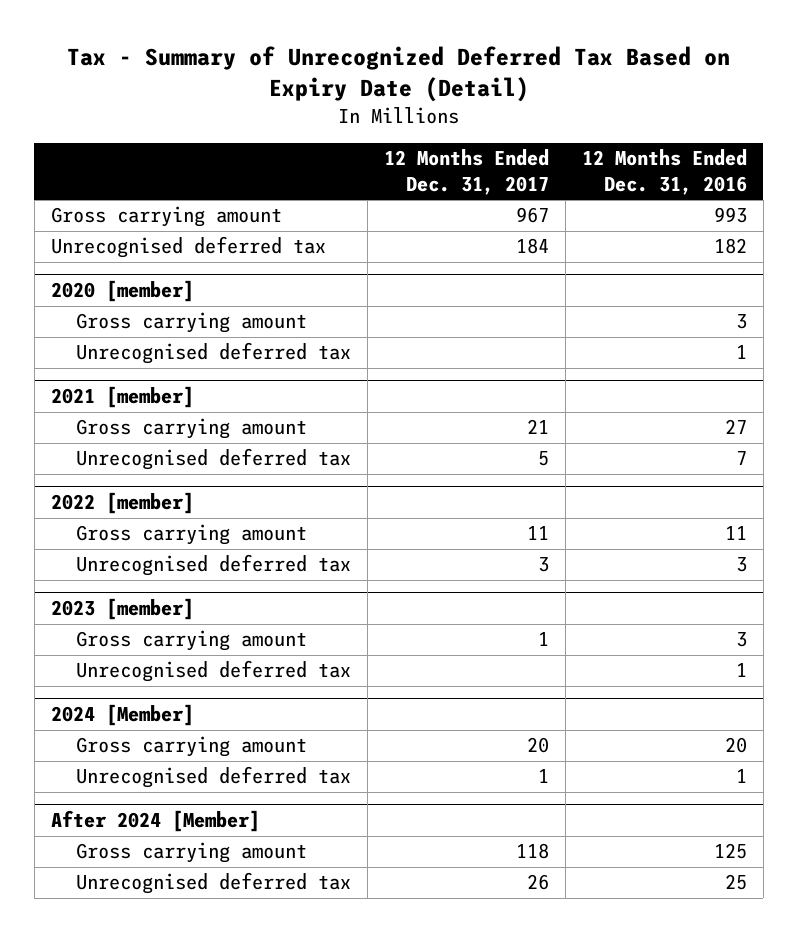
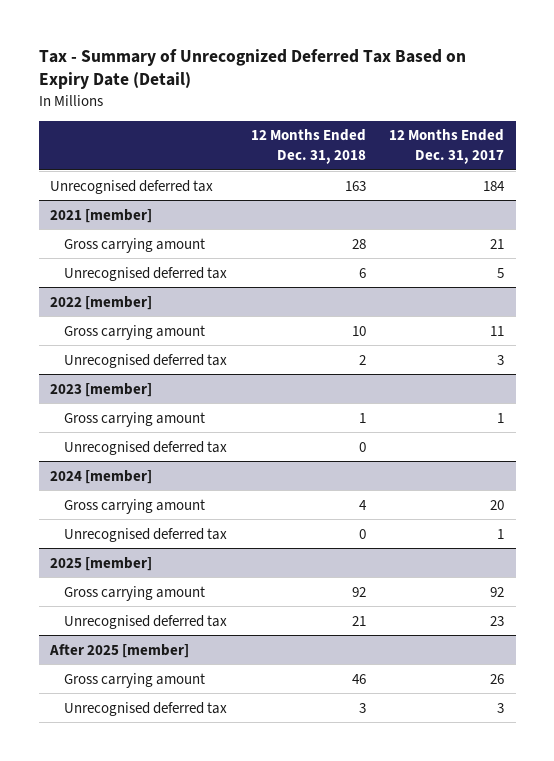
- | 12 Months Ended Dec. 31, 2017 | 12 Months Ended Dec. 31, 2016
+ | 12 Months Ended Dec. 31, 2018 | 12 Months Ended Dec. 31, 2017
- Gross carrying amount | 967 | 993
- 2020 [member]
- Gross carrying amount | | 3
- Unrecognised deferred tax | | 1
- 2024 [Member]
+ 2024 [member]
- After 2024 [Member]
- Gross carrying amount | 118 | 125
- Unrecognised deferred tax | 26 | 25
+ 2025 [member]
+ Gross carrying amount | 92 | 92
+ Unrecognised deferred tax | 21 | 23
+ After 2025 [member]
+ Gross carrying amount | 46 | 26
+ Unrecognised deferred tax | 3 | 3

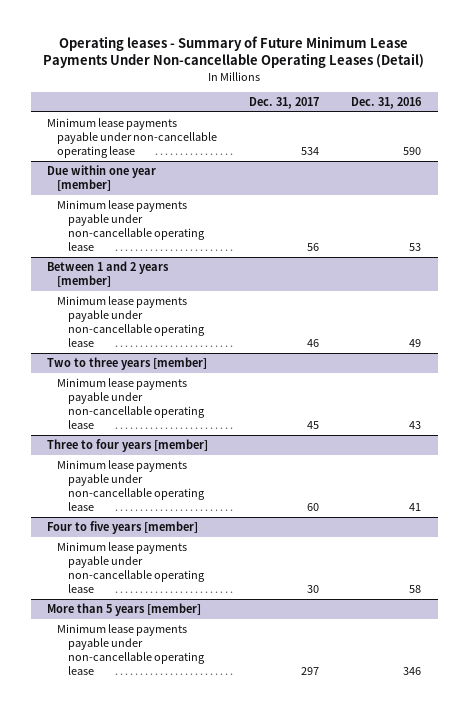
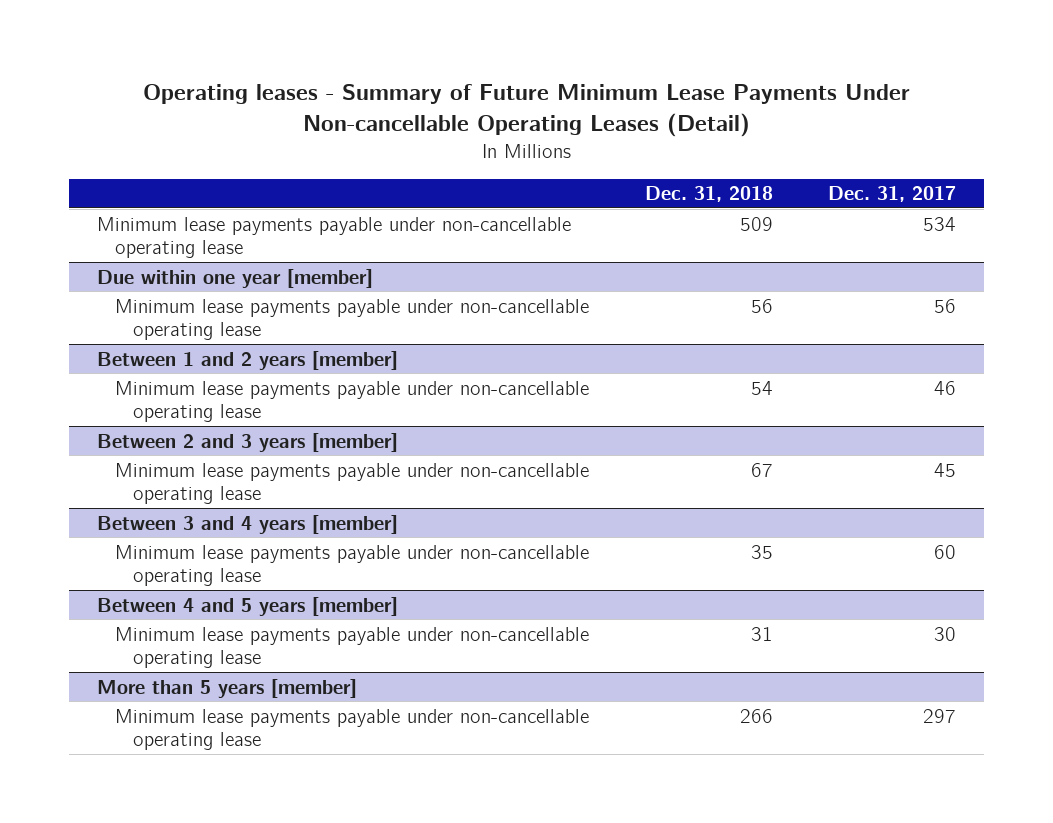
- | Dec. 31, 2017 | Dec. 31, 2016
+ | Dec. 31, 2018 | Dec. 31, 2017
- Two to three years [member]
+ Between 2 and 3 years [member]
- Three to four years [member]
+ Between 3 and 4 years [member]
- Four to five years [member]
+ Between 4 and 5 years [member]

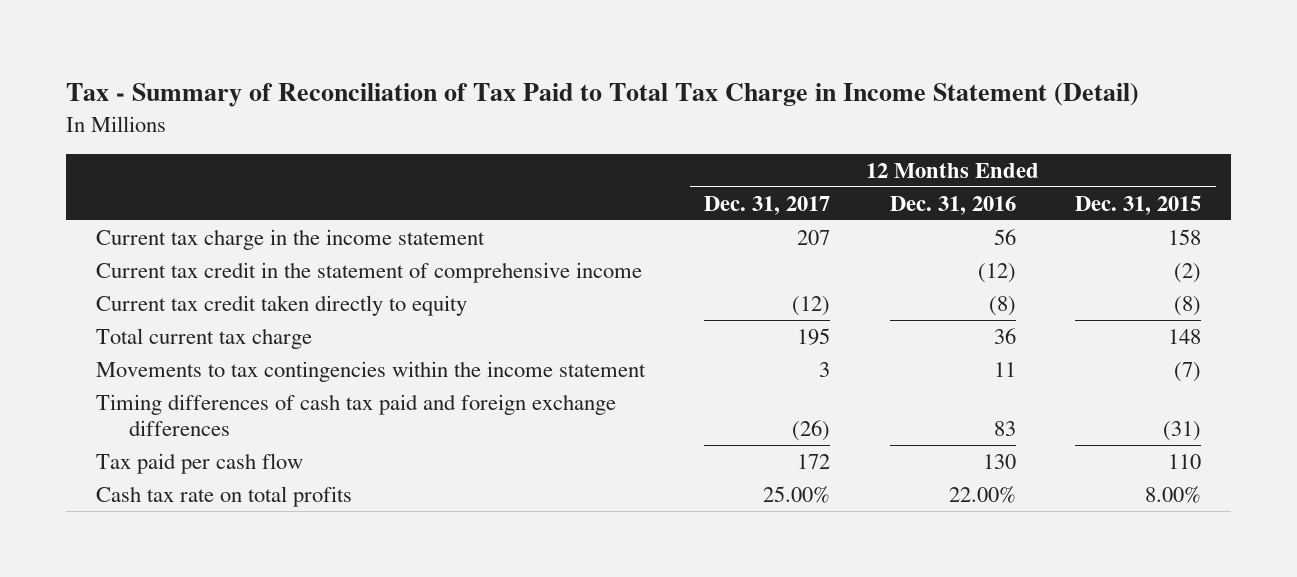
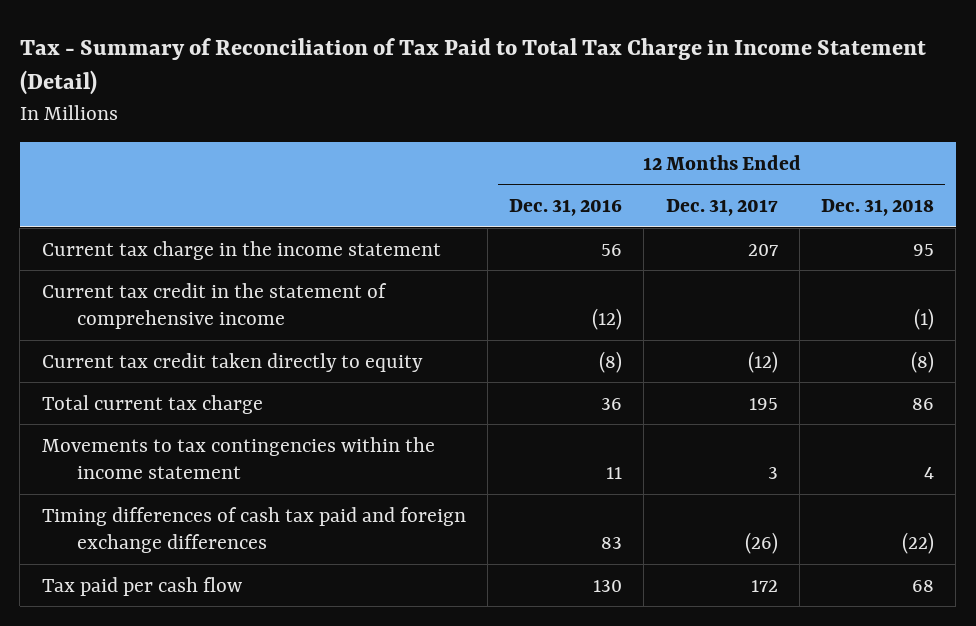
- | 12 Months Ended Dec. 31, 2017 | 12 Months Ended Dec. 31, 2016 | 12 Months Ended Dec. 31, 2015
+ | 12 Months Ended Dec. 31, 2016 | 12 Months Ended Dec. 31, 2017 | 12 Months Ended Dec. 31, 2018
- Cash tax rate on total profits | 25.00% | 22.00% | 8.00%

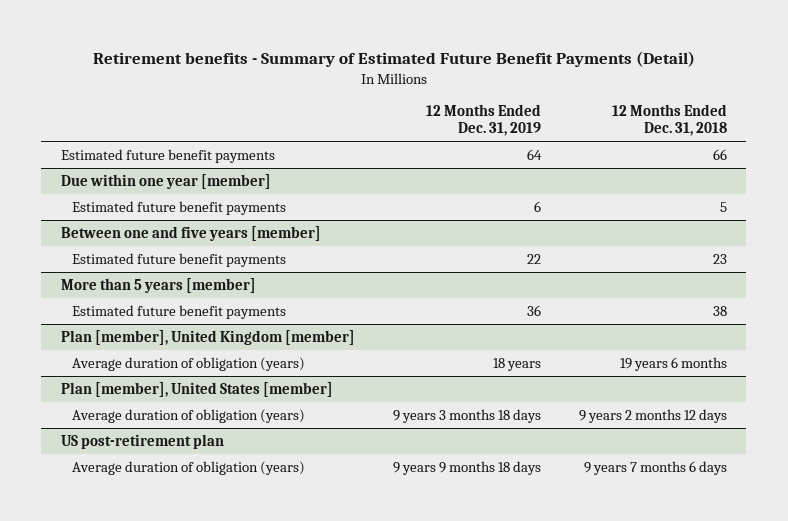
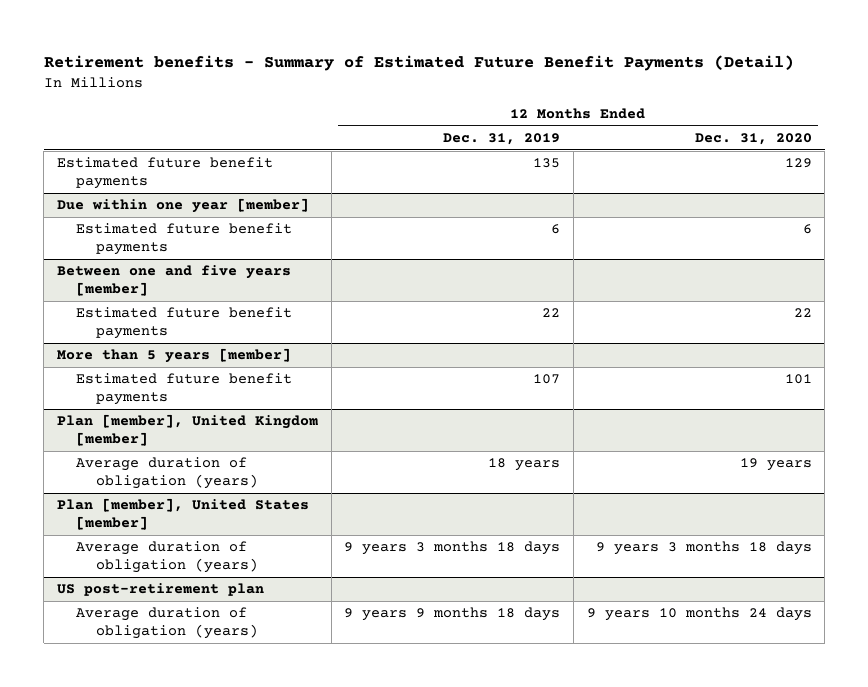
- | 12 Months Ended Dec. 31, 2019 | 12 Months Ended Dec. 31, 2018
+ | 12 Months Ended Dec. 31, 2019 | 12 Months Ended Dec. 31, 2020
- Estimated future benefit payments | 64 | 66
+ Estimated future benefit payments | 135 | 129
@ More than 5 years [member]
- Estimated future benefit payments | 36 | 38
+ Estimated future benefit payments | 107 | 101

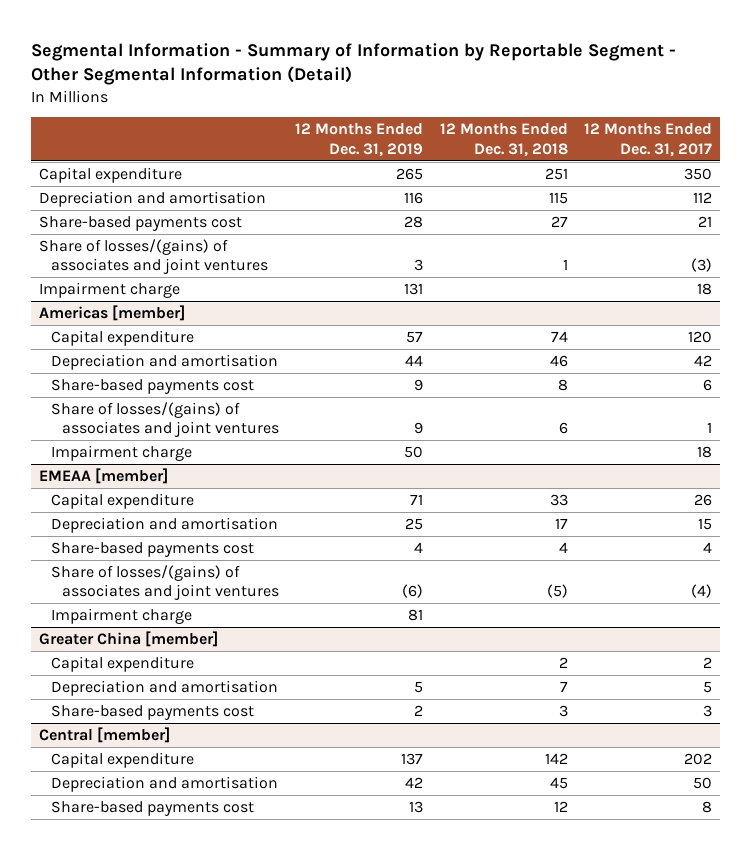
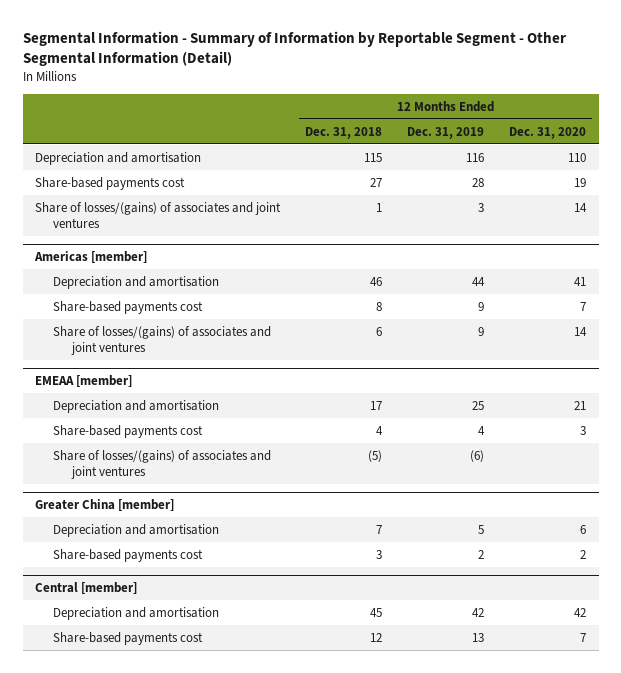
- | 12 Months Ended Dec. 31, 2019 | 12 Months Ended Dec. 31, 2018 | 12 Months Ended Dec. 31, 2017
+ | 12 Months Ended Dec. 31, 2018 | 12 Months Ended Dec. 31, 2019 | 12 Months Ended Dec. 31, 2020
- Capital expenditure | 265 | 251 | 350
- Impairment charge | 131 | | 18
@ Americas [member]
- Capital expenditure | 57 | 74 | 120
- Impairment charge | 50 | | 18
@ EMEAA [member]
- Capital expenditure | 71 | 33 | 26
- Impairment charge | 81 | |
@ Greater China [member]
- Capital expenditure | | 2 | 2
@ Central [member]
- Capital expenditure | 137 | 142 | 202

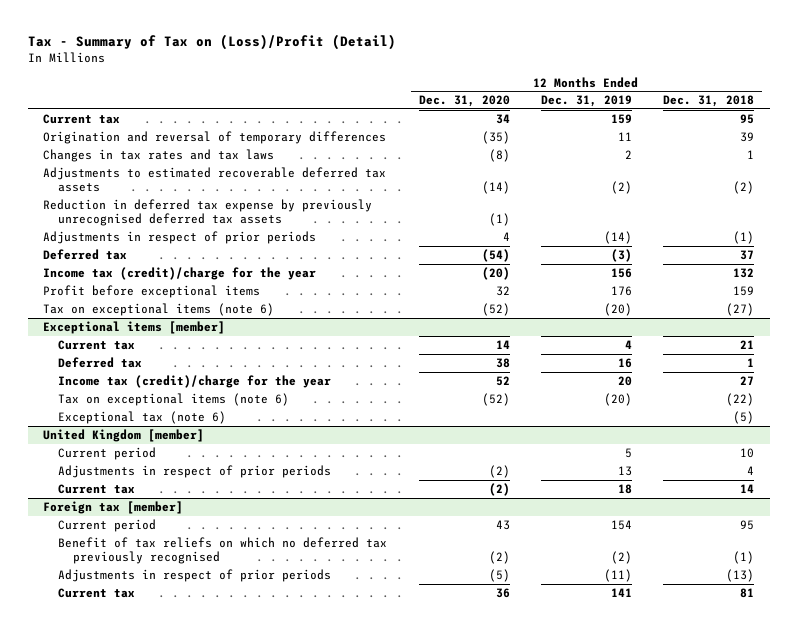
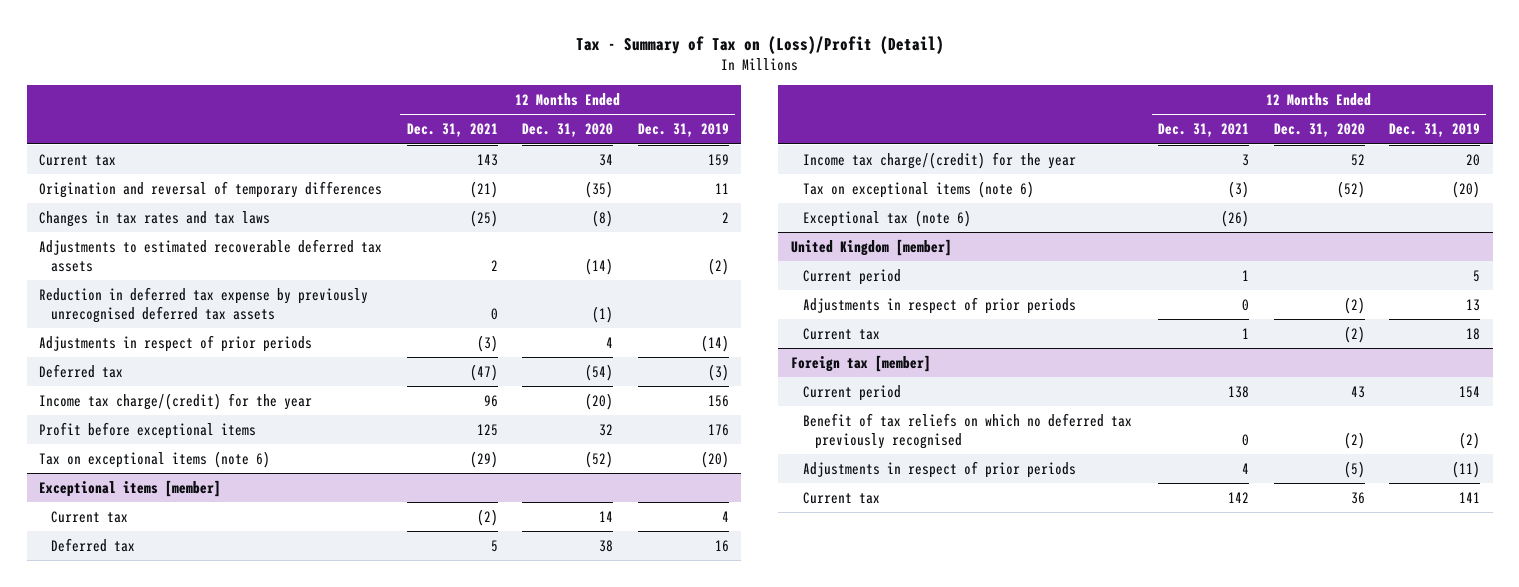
- | 12 Months Ended Dec. 31, 2020 | 12 Months Ended Dec. 31, 2019 | 12 Months Ended Dec. 31, 2018
+ | 12 Months Ended Dec. 31, 2021 | 12 Months Ended Dec. 31, 2020 | 12 Months Ended Dec. 31, 2019
- Income tax (credit)/charge for the year | (20) | 156 | 132
+ Income tax charge/(credit) for the year | 96 | (20) | 156
@ Exceptional items [member]
- Income tax (credit)/charge for the year | 52 | 20 | 27
+ Income tax charge/(credit) for the year | 3 | 52 | 20

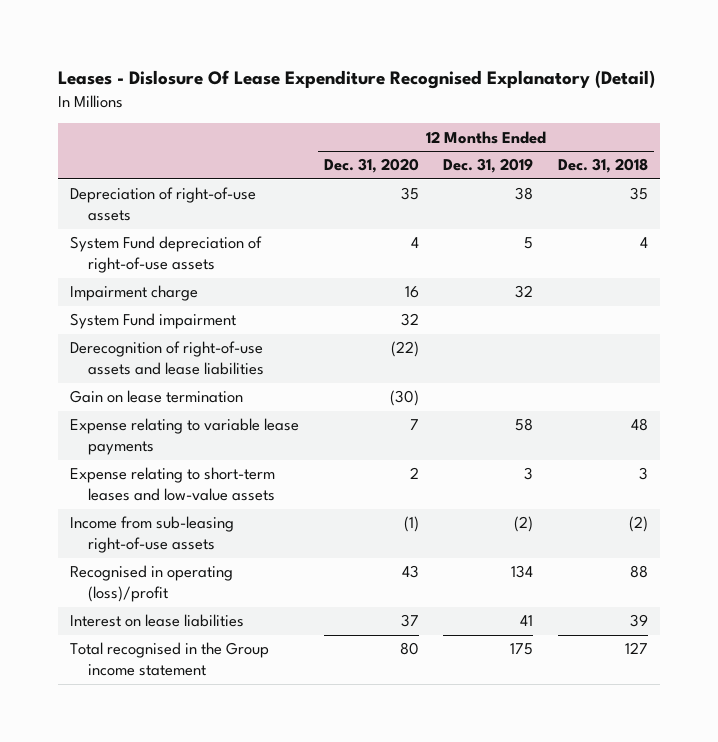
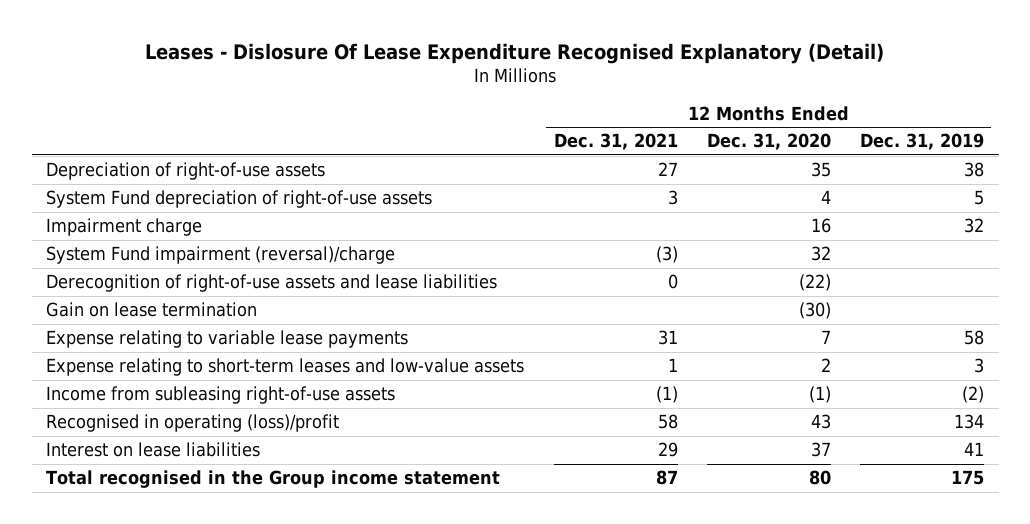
- | 12 Months Ended Dec. 31, 2020 | 12 Months Ended Dec. 31, 2019 | 12 Months Ended Dec. 31, 2018
+ | 12 Months Ended Dec. 31, 2021 | 12 Months Ended Dec. 31, 2020 | 12 Months Ended Dec. 31, 2019
- System Fund impairment | 32 | |
+ System Fund impairment (reversal)/charge | (3) | 32 |
- Income from sub-leasing right-of-use assets | (1) | (2) | (2)
+ Income from subleasing right-of-use assets | (1) | (1) | (2)

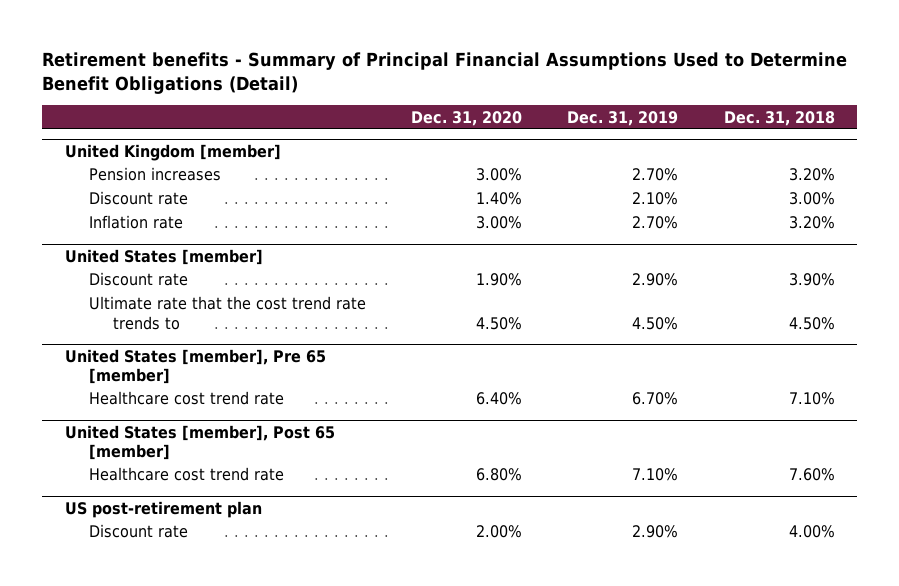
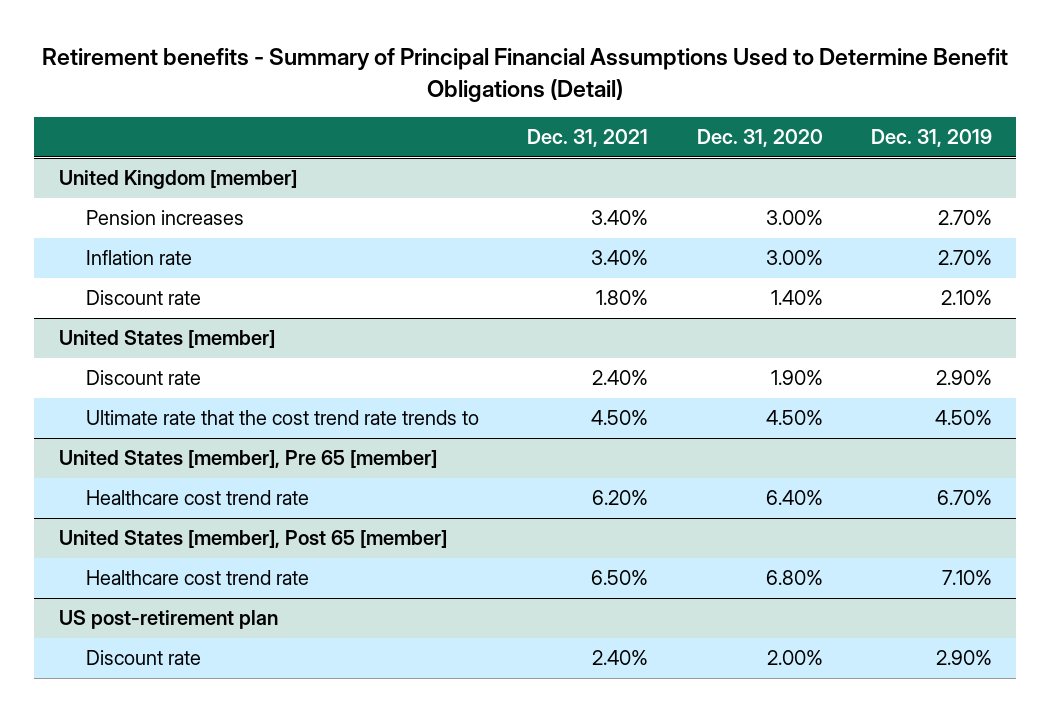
- | Dec. 31, 2020 | Dec. 31, 2019 | Dec. 31, 2018
+ | Dec. 31, 2021 | Dec. 31, 2020 | Dec. 31, 2019
@ United Kingdom [member]
moved down: Discount rate | 1.80% | 1.40% | 2.10%

